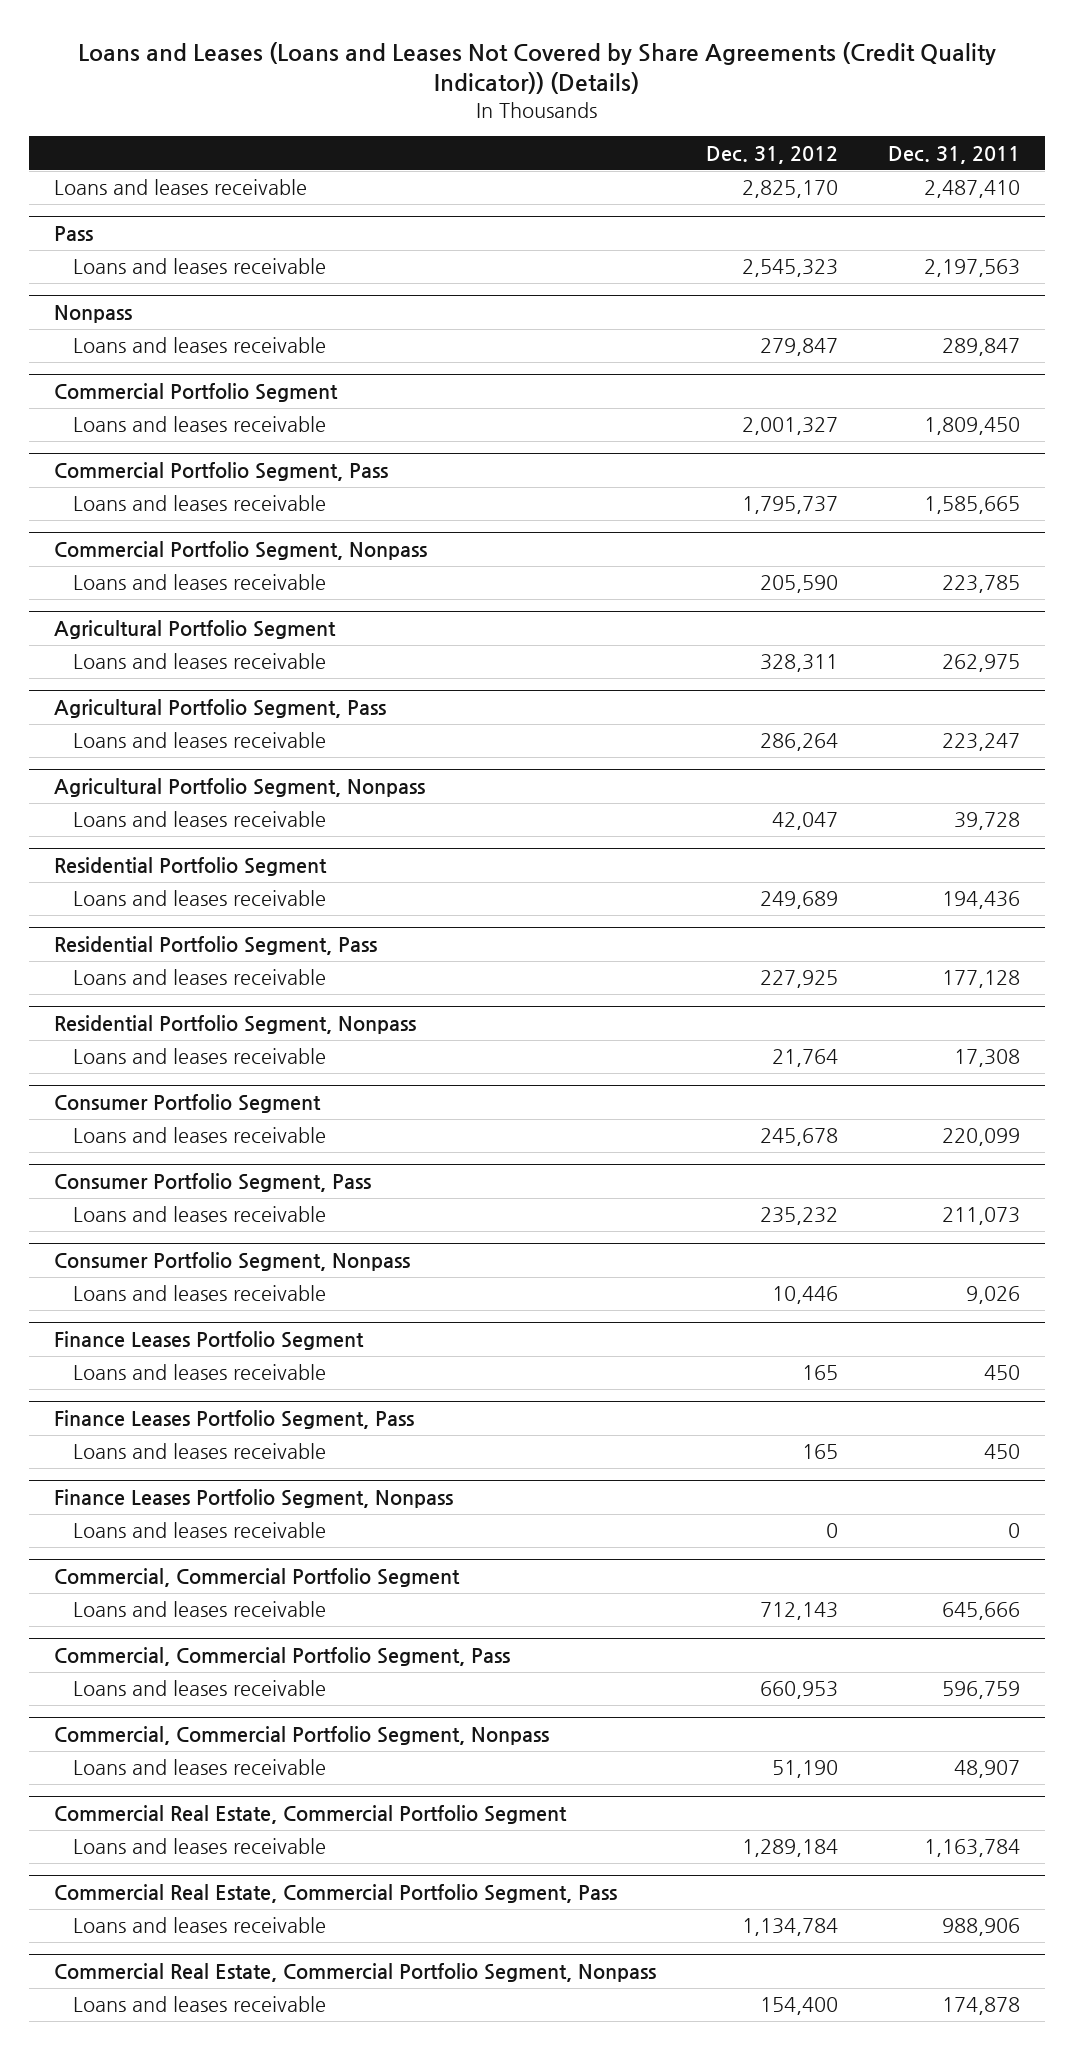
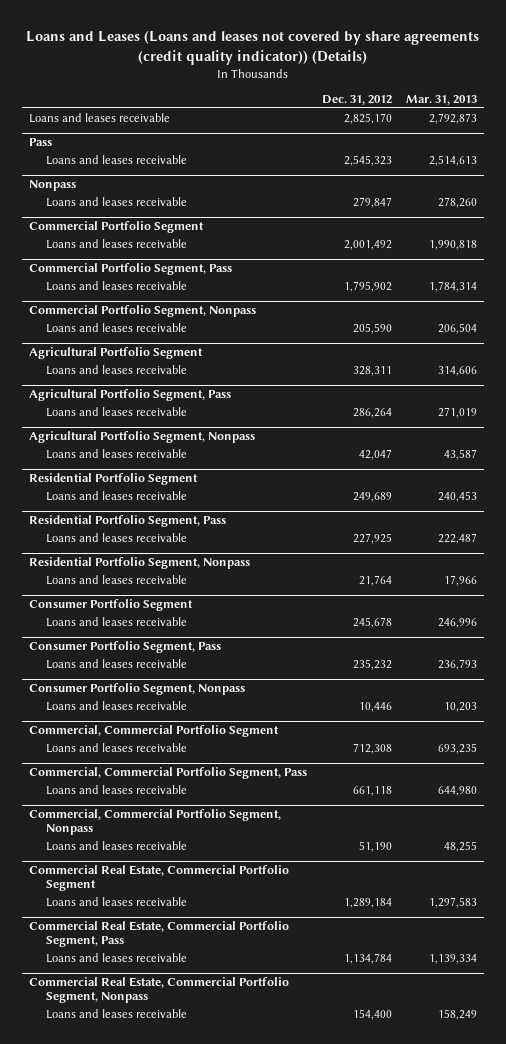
- Loans and Leases (Loans and Leases Not Covered by Share Agreements (Credit Quality Indicator)) (Details)
+ Loans and Leases (Loans and leases not covered by share agreements (credit quality indicator)) (Details)
- | Dec. 31, 2012 | Dec. 31, 2011
+ | Dec. 31, 2012 | Mar. 31, 2013
@ Commercial Portfolio Segment
- Loans and leases receivable | 2,001,327 | 1,809,450
+ Loans and leases receivable | 2,001,492 | 1,990,818
@ Commercial Portfolio Segment, Pass
- Loans and leases receivable | 1,795,737 | 1,585,665
+ Loans and leases receivable | 1,795,902 | 1,784,314
- Finance Leases Portfolio Segment
- Loans and leases receivable | 165 | 450
- Finance Leases Portfolio Segment, Pass
- Loans and leases receivable | 165 | 450
- Finance Leases Portfolio Segment, Nonpass
- Loans and leases receivable | 0 | 0
@ Commercial, Commercial Portfolio Segment
- Loans and leases receivable | 712,143 | 645,666
+ Loans and leases receivable | 712,308 | 693,235
@ Commercial, Commercial Portfolio Segment, Pass
- Loans and leases receivable | 660,953 | 596,759
+ Loans and leases receivable | 661,118 | 644,980

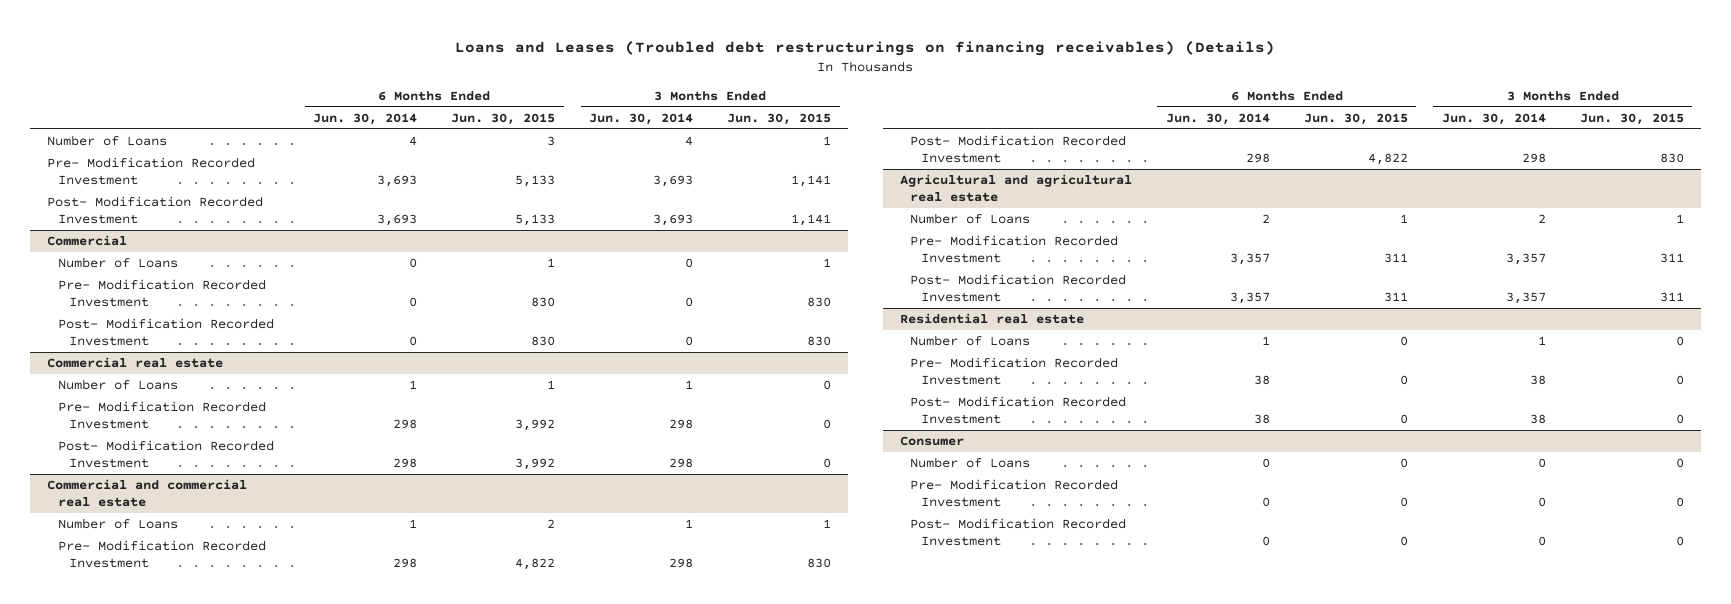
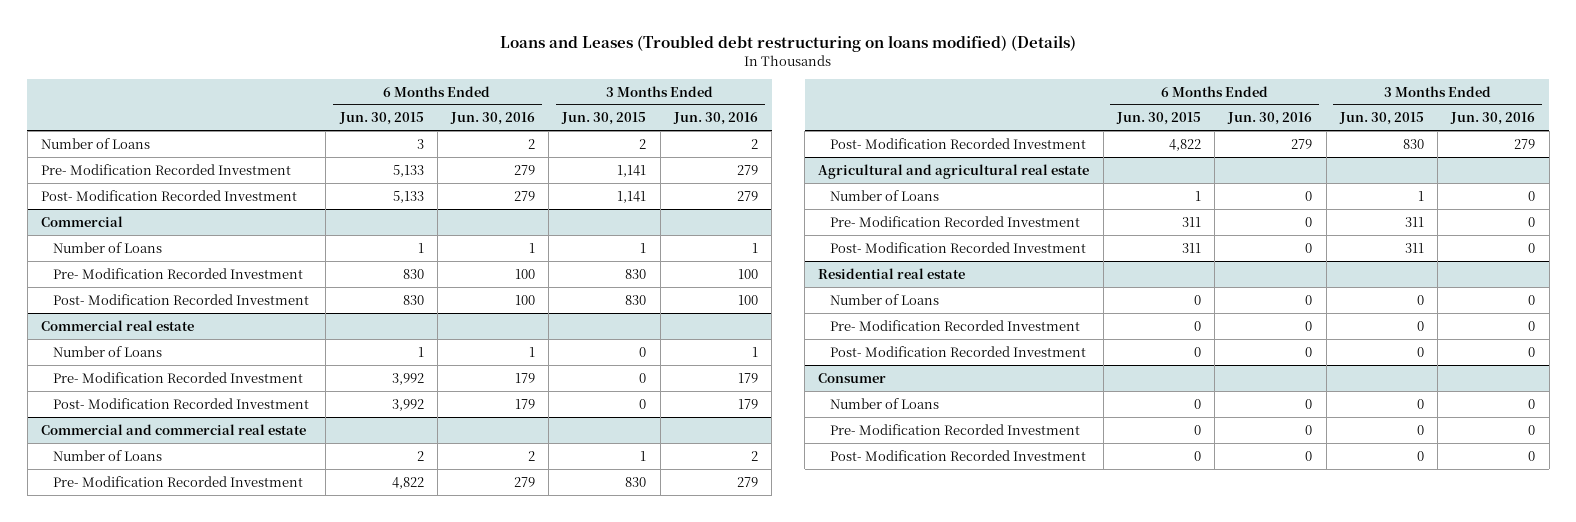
- Loans and Leases (Troubled debt restructurings on financing receivables) (Details)
+ Loans and Leases (Troubled debt restructuring on loans modified) (Details)
- | 6 Months Ended Jun. 30, 2014 | 6 Months Ended Jun. 30, 2015 | 3 Months Ended Jun. 30, 2014 | 3 Months Ended Jun. 30, 2015
+ | 6 Months Ended Jun. 30, 2015 | 6 Months Ended Jun. 30, 2016 | 3 Months Ended Jun. 30, 2015 | 3 Months Ended Jun. 30, 2016
- Number of Loans | 4 | 3 | 4 | 1
+ Number of Loans | 3 | 2 | 2 | 2

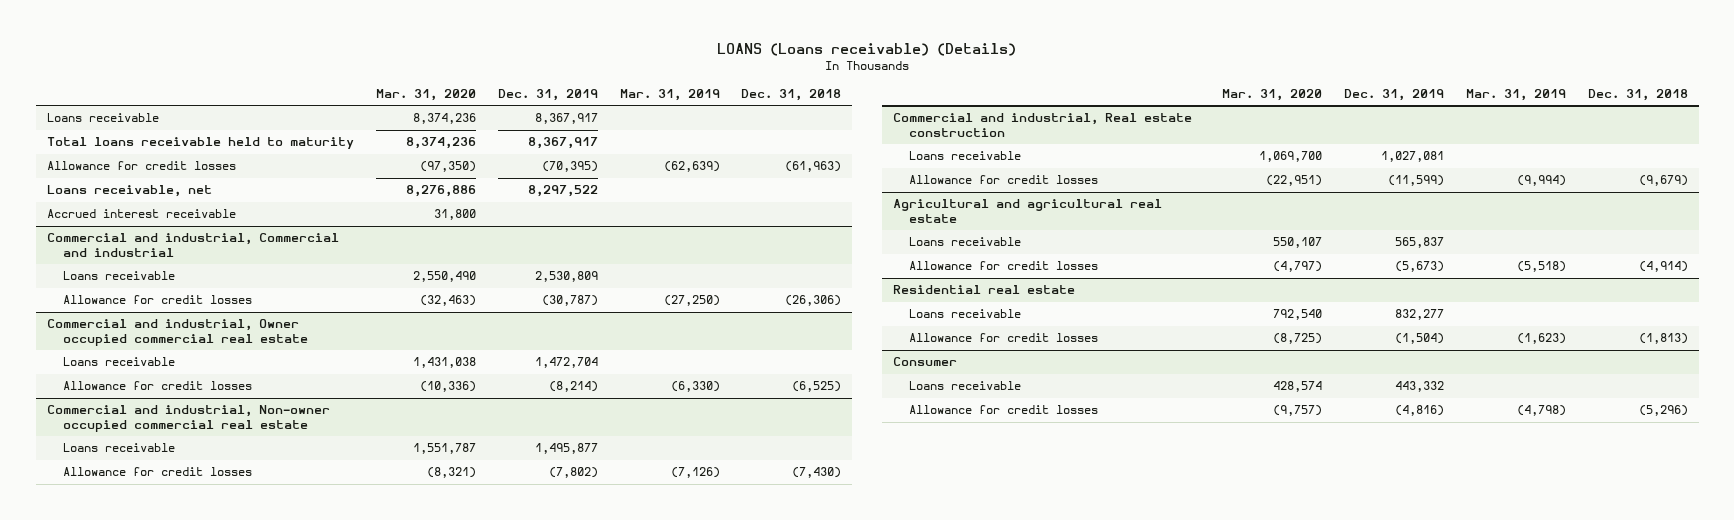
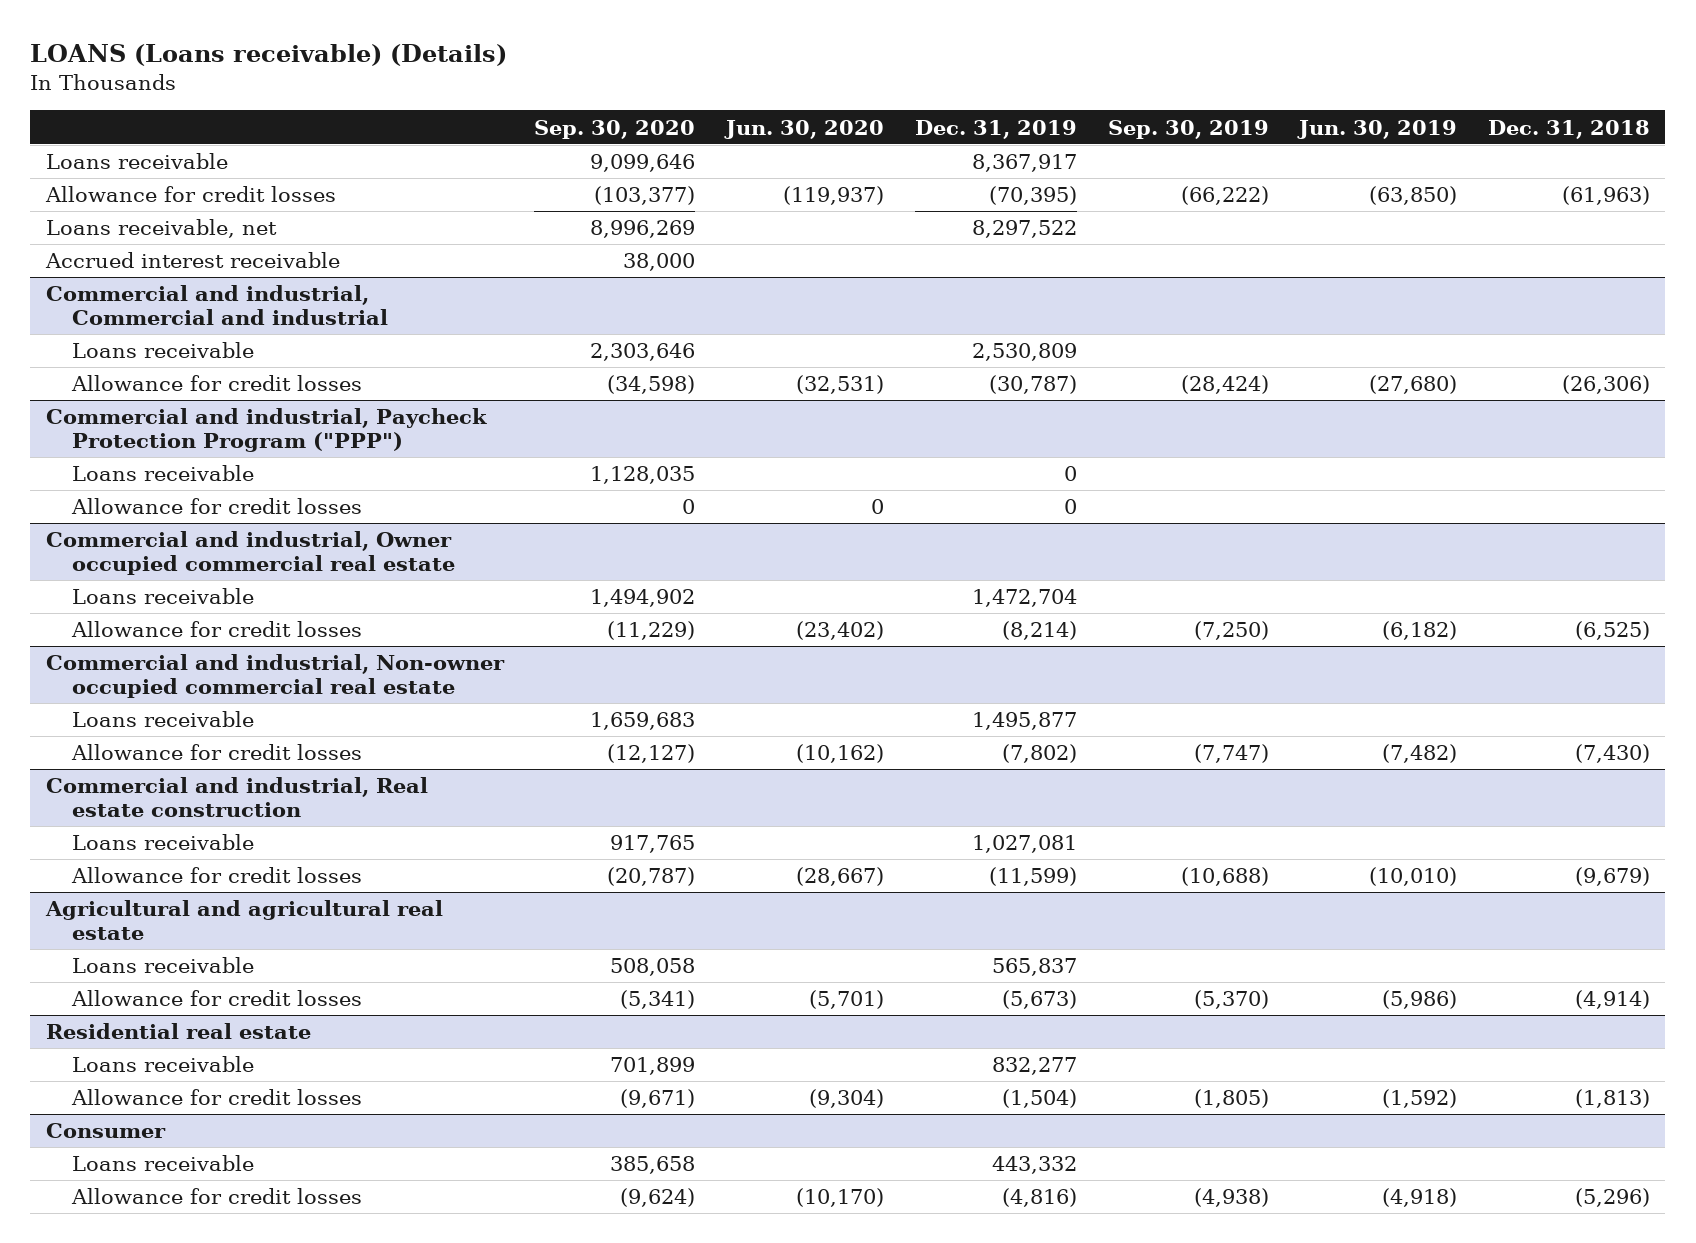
- | Mar. 31, 2020 | Dec. 31, 2019 | Mar. 31, 2019 | Dec. 31, 2018
+ | Sep. 30, 2020 | Jun. 30, 2020 | Dec. 31, 2019 | Sep. 30, 2019 | Jun. 30, 2019 | Dec. 31, 2018
- Total loans receivable held to maturity | 8,374,236 | 8,367,917 | |
+ Commercial and industrial, Paycheck Protection Program ("PPP")
+ Loans receivable | 1,128,035 | | 0 | | |
+ Allowance for credit losses | 0 | 0 | 0 | | |

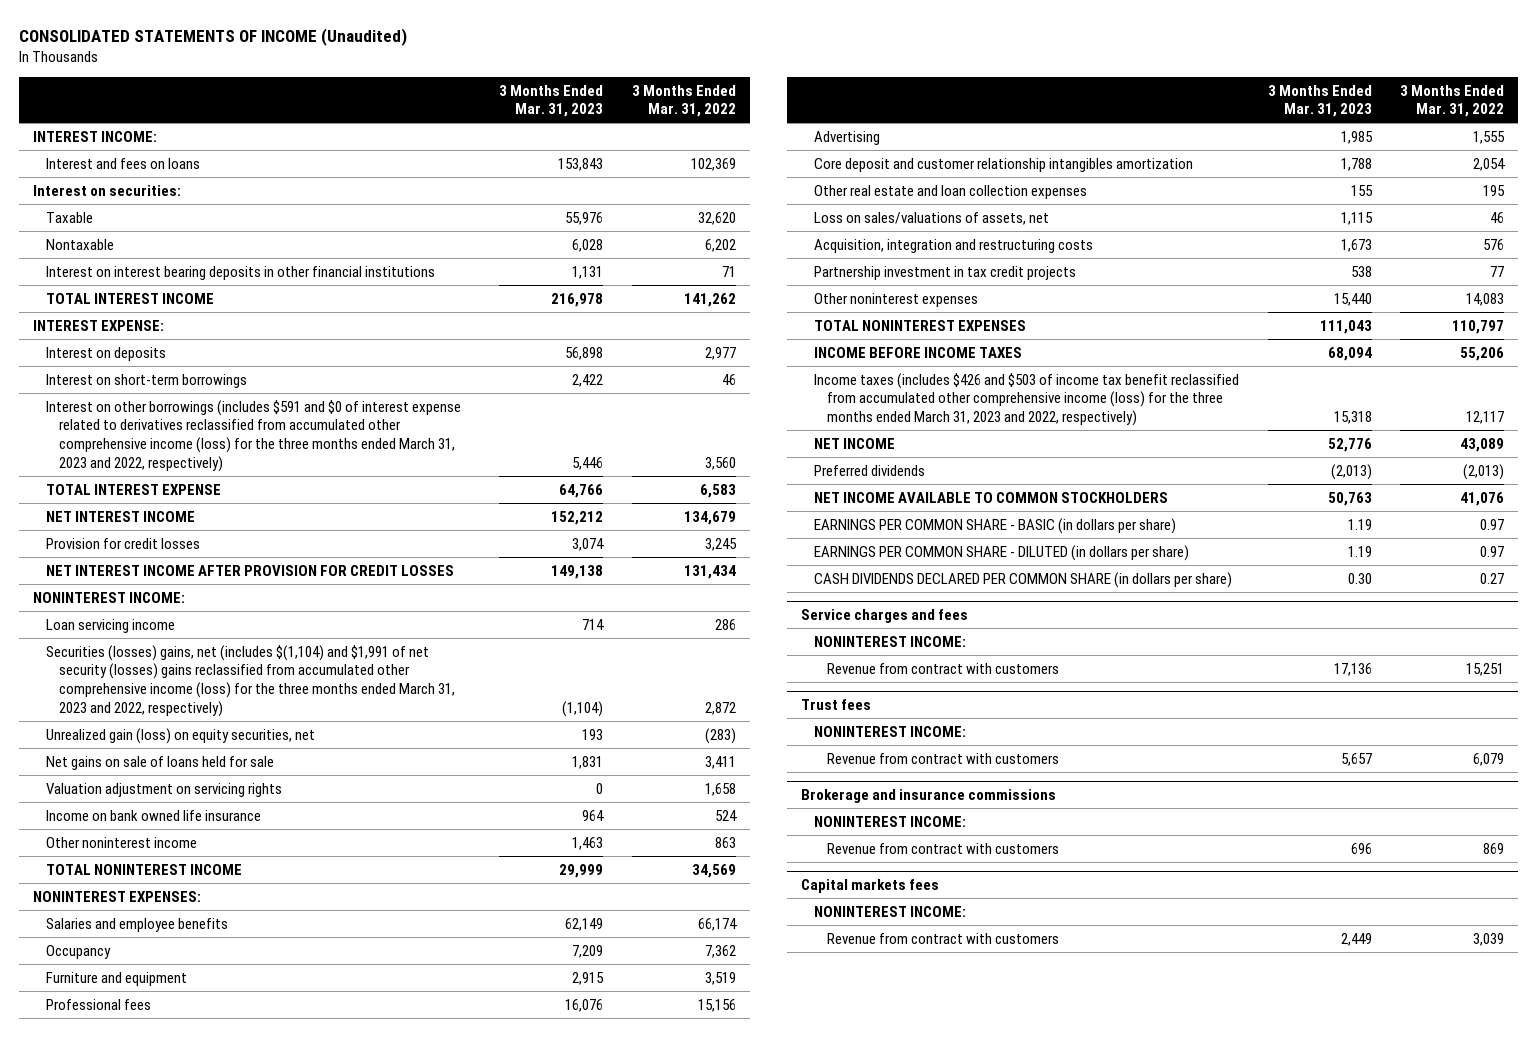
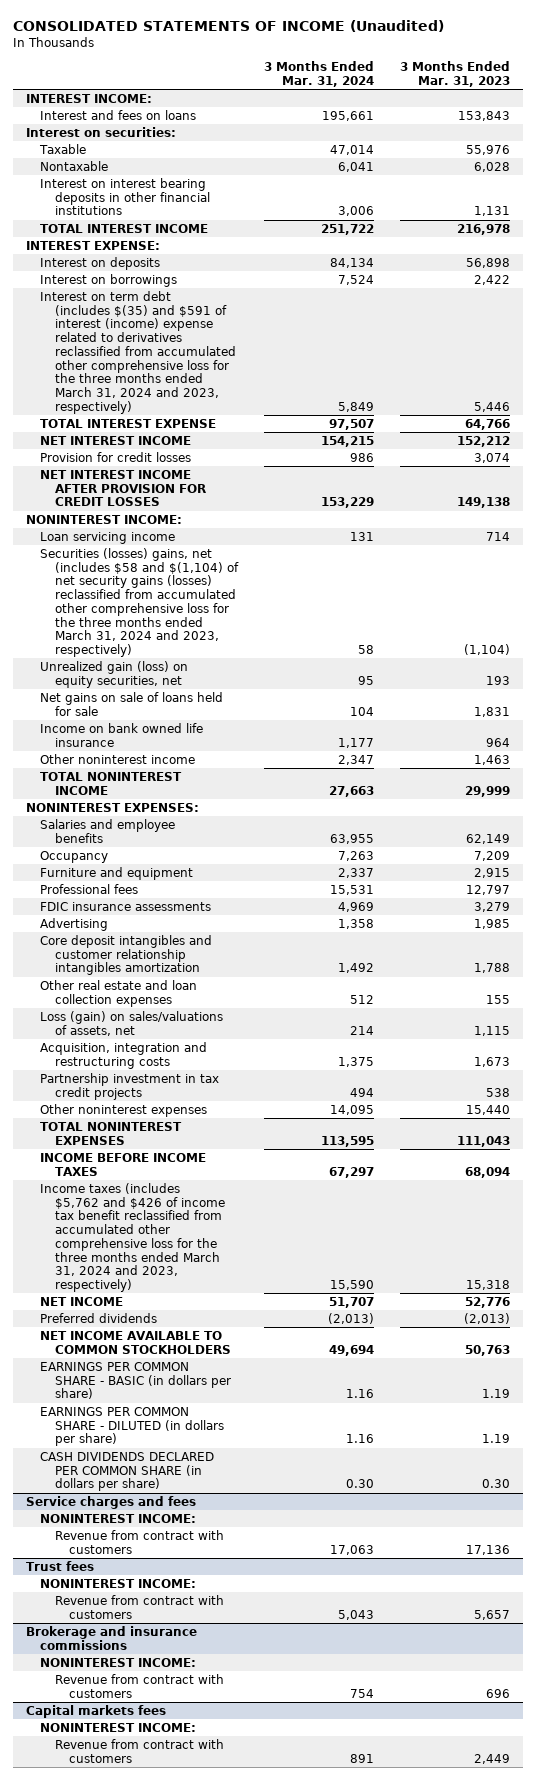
- | 3 Months Ended Mar. 31, 2023 | 3 Months Ended Mar. 31, 2022
+ | 3 Months Ended Mar. 31, 2024 | 3 Months Ended Mar. 31, 2023
- Interest on short-term borrowings | 2,422 | 46
- Interest on other borrowings (includes $591 and $0 of interest expense related to derivatives reclassified from accumulated other comprehensive income (loss) for the three months ended March 31, 2023 and 2022, respectively) | 5,446 | 3,560
+ Interest on borrowings | 7,524 | 2,422
+ Interest on term debt (includes $(35) and $591 of interest (income) expense related to derivatives reclassified from accumulated other comprehensive loss for the three months ended March 31, 2024 and 2023, respectively) | 5,849 | 5,446
- Securities (losses) gains, net (includes $(1,104) and $1,991 of net security (losses) gains reclassified from accumulated other comprehensive income (loss) for the three months ended March 31, 2023 and 2022, respectively) | (1,104) | 2,872
+ Securities (losses) gains, net (includes $58 and $(1,104) of net security gains (losses) reclassified from accumulated other comprehensive loss for the three months ended March 31, 2024 and 2023, respectively) | 58 | (1,104)
- Valuation adjustment on servicing rights | 0 | 1,658
- Professional fees | 16,076 | 15,156
+ Professional fees | 15,531 | 12,797
+ FDIC insurance assessments | 4,969 | 3,279
- Core deposit and customer relationship intangibles amortization | 1,788 | 2,054
+ Core deposit intangibles and customer relationship intangibles amortization | 1,492 | 1,788
- Loss on sales/valuations of assets, net | 1,115 | 46
+ Loss (gain) on sales/valuations of assets, net | 214 | 1,115
- Income taxes (includes $426 and $503 of income tax benefit reclassified from accumulated other comprehensive income (loss) for the three months ended March 31, 2023 and 2022, respectively) | 15,318 | 12,117
+ Income taxes (includes $5,762 and $426 of income tax benefit reclassified from accumulated other comprehensive loss for the three months ended March 31, 2024 and 2023, respectively) | 15,590 | 15,318

